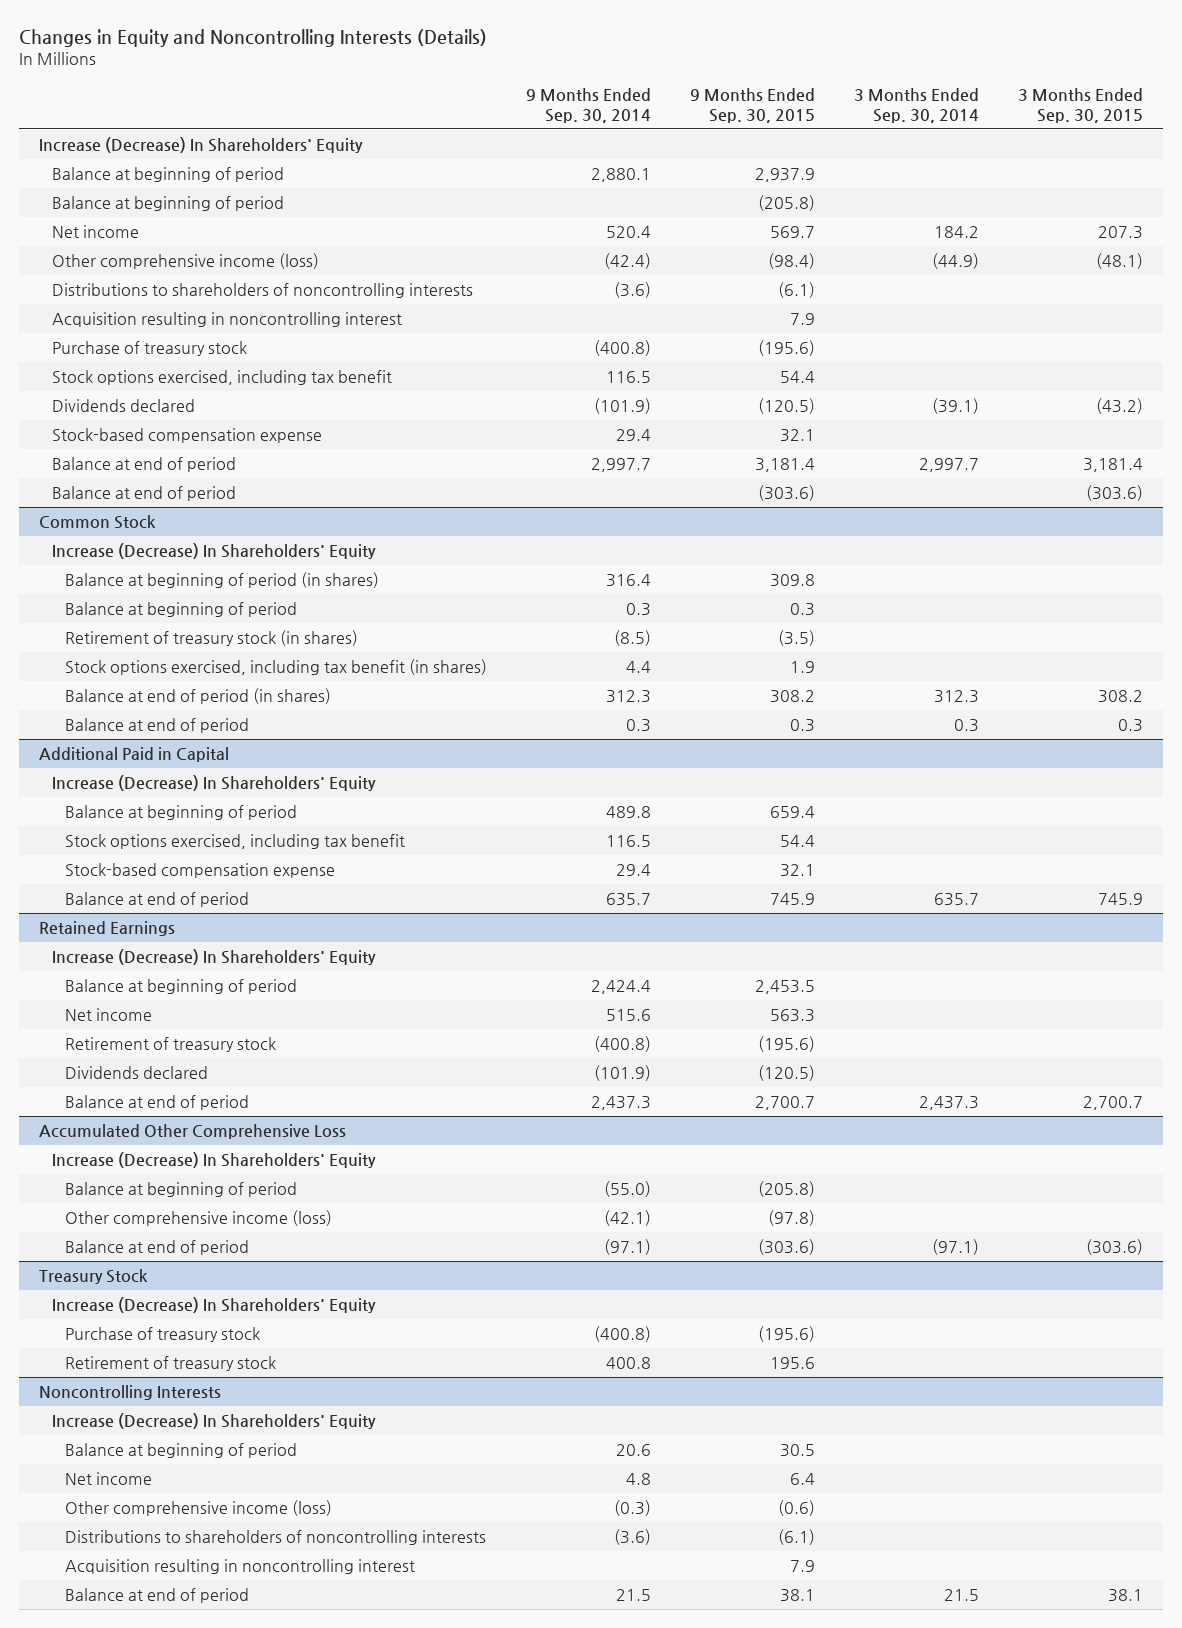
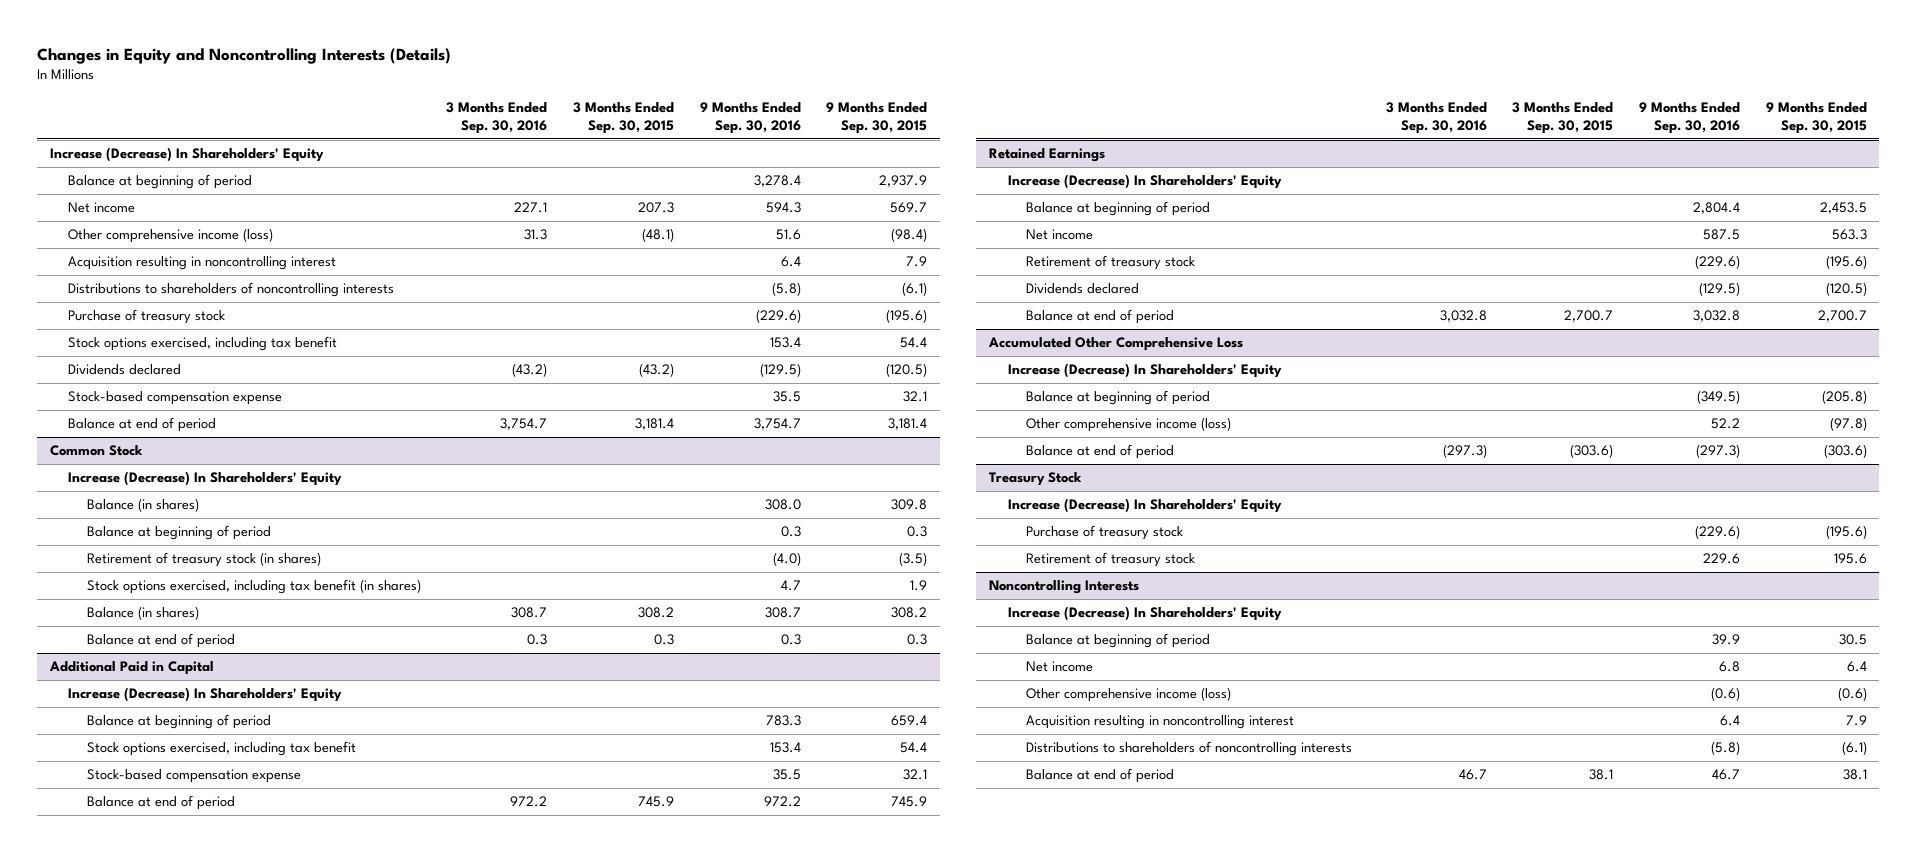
- | 9 Months Ended Sep. 30, 2014 | 9 Months Ended Sep. 30, 2015 | 3 Months Ended Sep. 30, 2014 | 3 Months Ended Sep. 30, 2015
+ | 3 Months Ended Sep. 30, 2016 | 3 Months Ended Sep. 30, 2015 | 9 Months Ended Sep. 30, 2016 | 9 Months Ended Sep. 30, 2015
- Balance at beginning of period | | (205.8) | |
moved down: Distributions to shareholders of noncontrolling interests | | | (5.8) | (6.1)
- Balance at end of period | | (303.6) | | (303.6)
@ Common Stock
- Balance at beginning of period (in shares) | 316.4 | 309.8 | |
+ Balance (in shares) | | | 308.0 | 309.8
- Balance at end of period (in shares) | 312.3 | 308.2 | 312.3 | 308.2
+ Balance (in shares) | 308.7 | 308.2 | 308.7 | 308.2
@ Noncontrolling Interests
moved down: Distributions to shareholders of noncontrolling interests | | | (5.8) | (6.1)

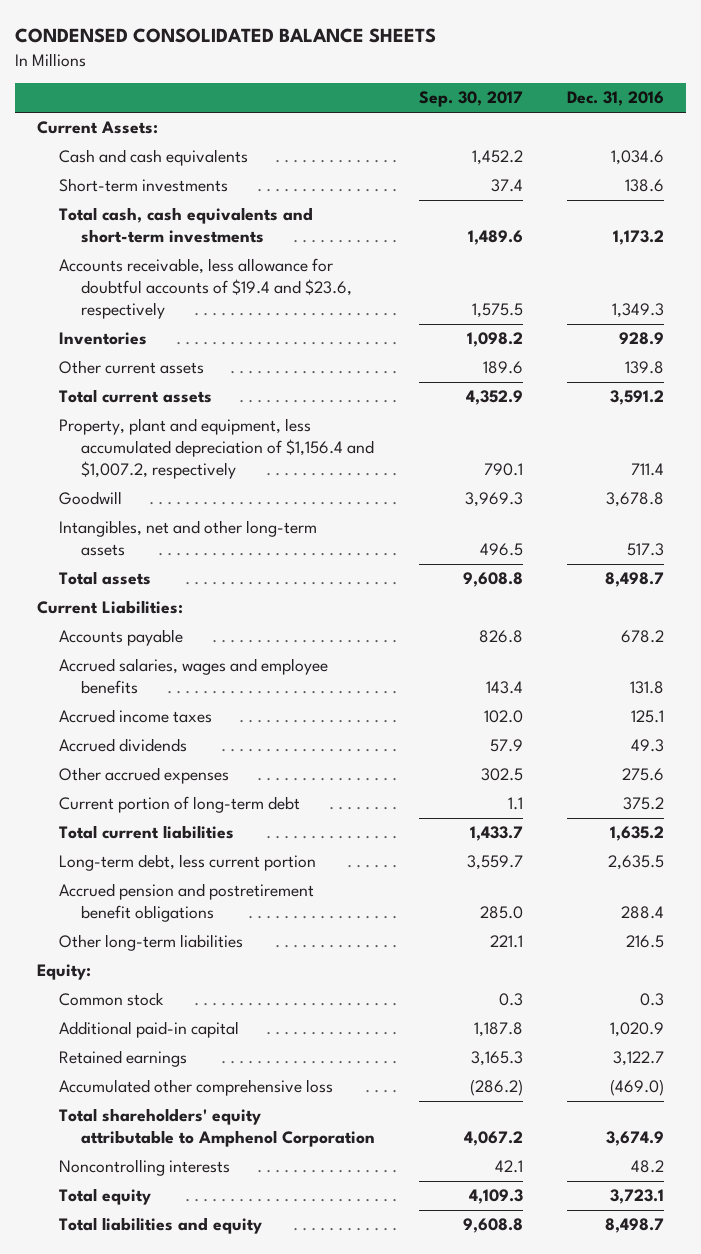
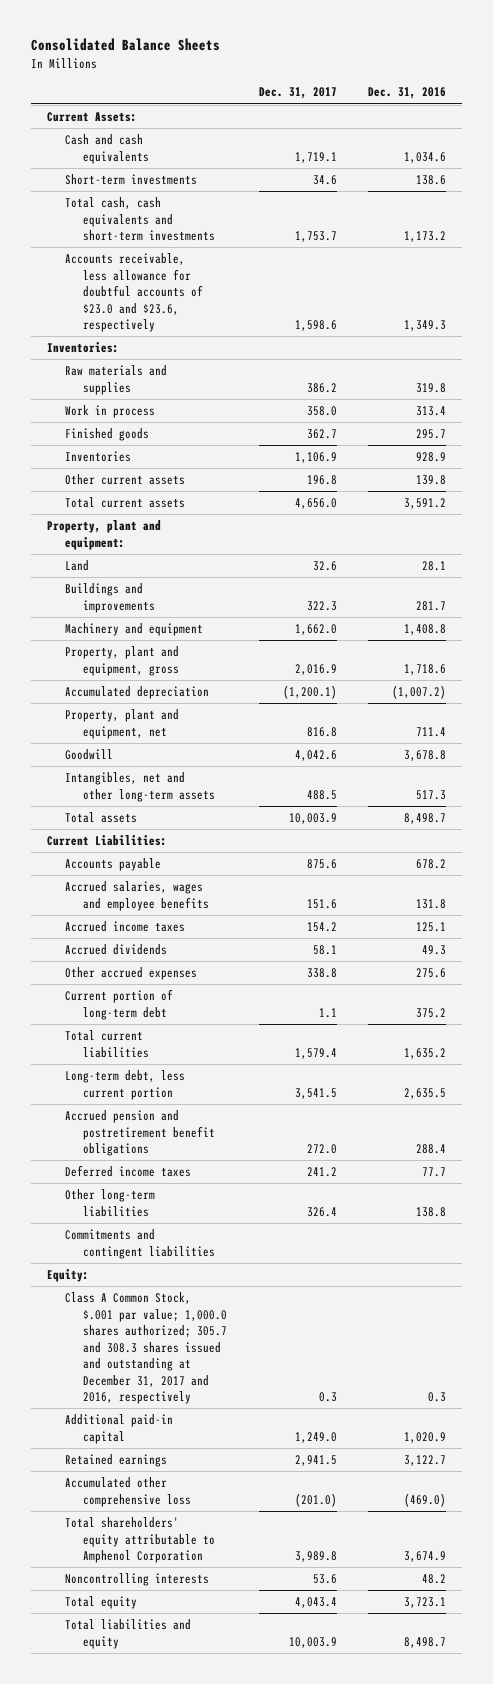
- CONDENSED CONSOLIDATED BALANCE SHEETS
+ Consolidated Balance Sheets
- | Sep. 30, 2017 | Dec. 31, 2016
+ | Dec. 31, 2017 | Dec. 31, 2016
- Accounts receivable, less allowance for doubtful accounts of $19.4 and $23.6, respectively | 1,575.5 | 1,349.3
+ Accounts receivable, less allowance for doubtful accounts of $23.0 and $23.6, respectively | 1,598.6 | 1,349.3
+ Inventories:
+ Raw materials and supplies | 386.2 | 319.8
+ Work in process | 358.0 | 313.4
+ Finished goods | 362.7 | 295.7
- Property, plant and equipment, less accumulated depreciation of $1,156.4 and $1,007.2, respectively | 790.1 | 711.4
+ Property, plant and equipment:
+ Land | 32.6 | 28.1
+ Buildings and improvements | 322.3 | 281.7
+ Machinery and equipment | 1,662.0 | 1,408.8
+ Property, plant and equipment, gross | 2,016.9 | 1,718.6
+ Accumulated depreciation | (1,200.1) | (1,007.2)
+ Property, plant and equipment, net | 816.8 | 711.4
- Other long-term liabilities | 221.1 | 216.5
+ Deferred income taxes | 241.2 | 77.7
+ Other long-term liabilities | 326.4 | 138.8
+ Commitments and contingent liabilities
- Common stock | 0.3 | 0.3
+ Class A Common Stock, $.001 par value; 1,000.0 shares authorized; 305.7 and 308.3 shares issued and outstanding at December 31, 2017 and 2016, respectively | 0.3 | 0.3

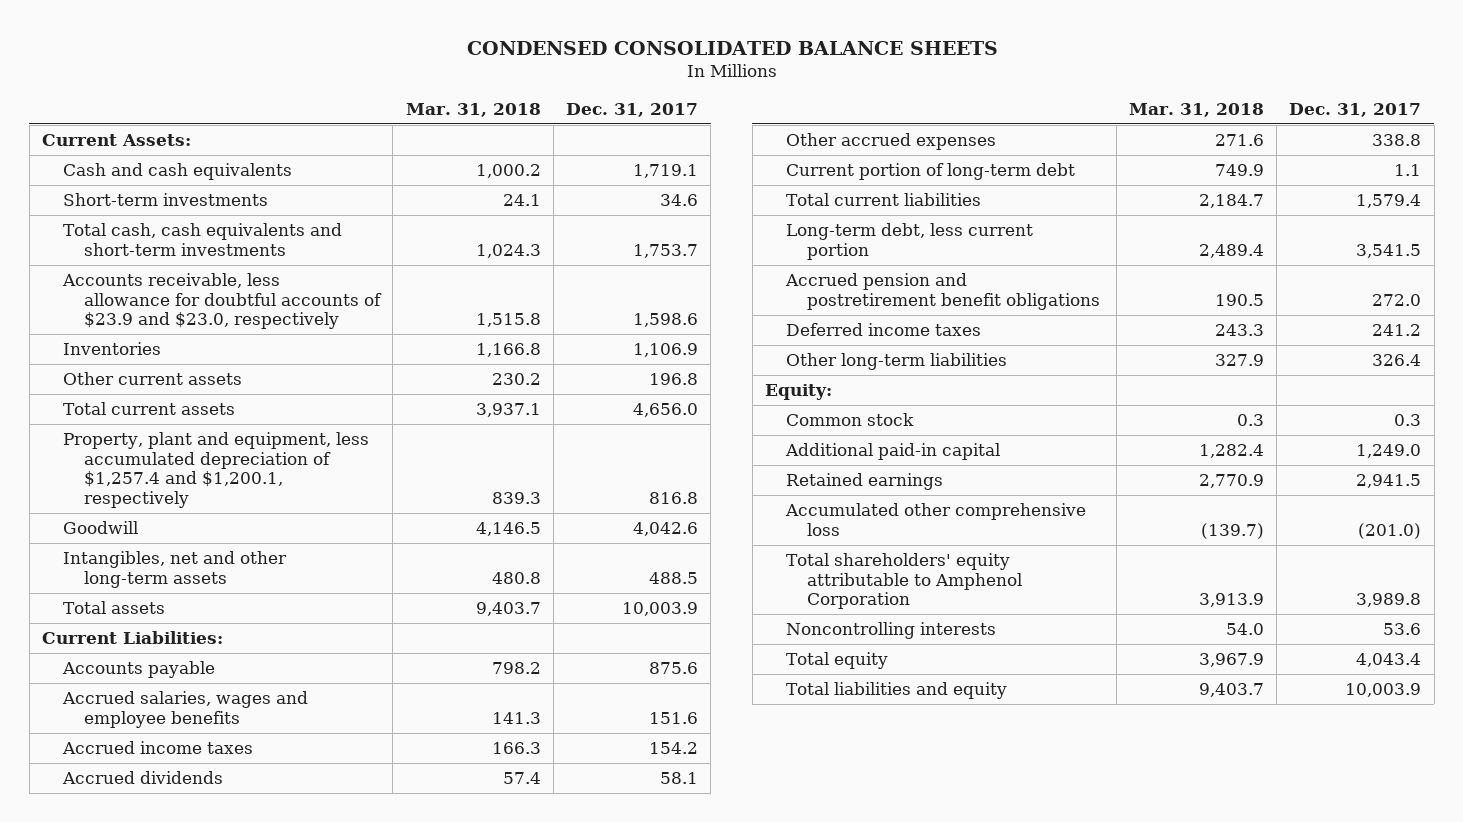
- Consolidated Balance Sheets
+ CONDENSED CONSOLIDATED BALANCE SHEETS
- | Dec. 31, 2017 | Dec. 31, 2016
+ | Mar. 31, 2018 | Dec. 31, 2017
- Accounts receivable, less allowance for doubtful accounts of $23.0 and $23.6, respectively | 1,598.6 | 1,349.3
- Inventories:
- Raw materials and supplies | 386.2 | 319.8
- Work in process | 358.0 | 313.4
- Finished goods | 362.7 | 295.7
+ Accounts receivable, less allowance for doubtful accounts of $23.9 and $23.0, respectively | 1,515.8 | 1,598.6
- Property, plant and equipment:
- Land | 32.6 | 28.1
- Buildings and improvements | 322.3 | 281.7
- Machinery and equipment | 1,662.0 | 1,408.8
- Property, plant and equipment, gross | 2,016.9 | 1,718.6
- Accumulated depreciation | (1,200.1) | (1,007.2)
- Property, plant and equipment, net | 816.8 | 711.4
+ Property, plant and equipment, less accumulated depreciation of $1,257.4 and $1,200.1, respectively | 839.3 | 816.8
- Commitments and contingent liabilities
- Class A Common Stock, $.001 par value; 1,000.0 shares authorized; 305.7 and 308.3 shares issued and outstanding at December 31, 2017 and 2016, respectively | 0.3 | 0.3
+ Common stock | 0.3 | 0.3

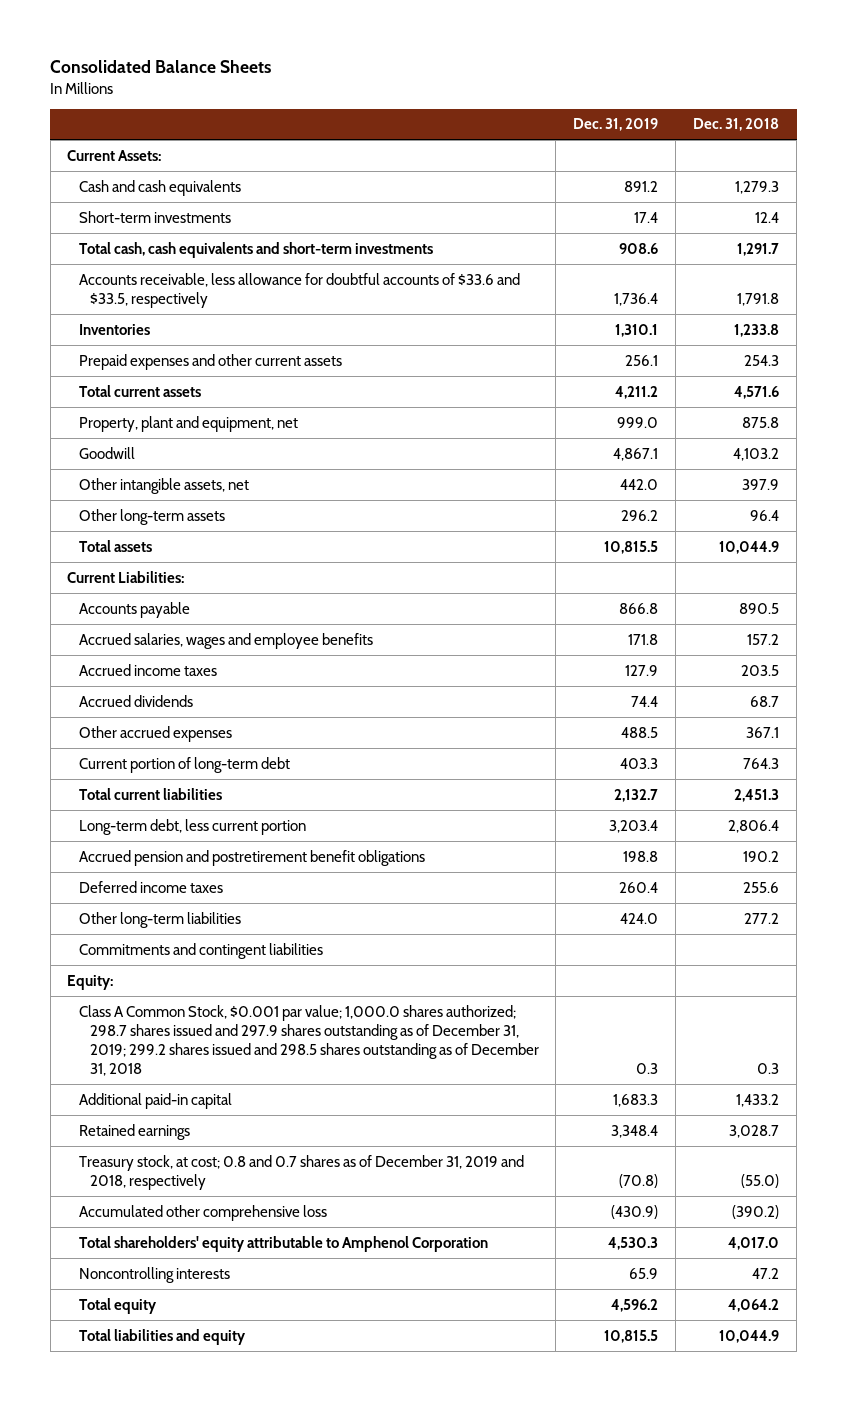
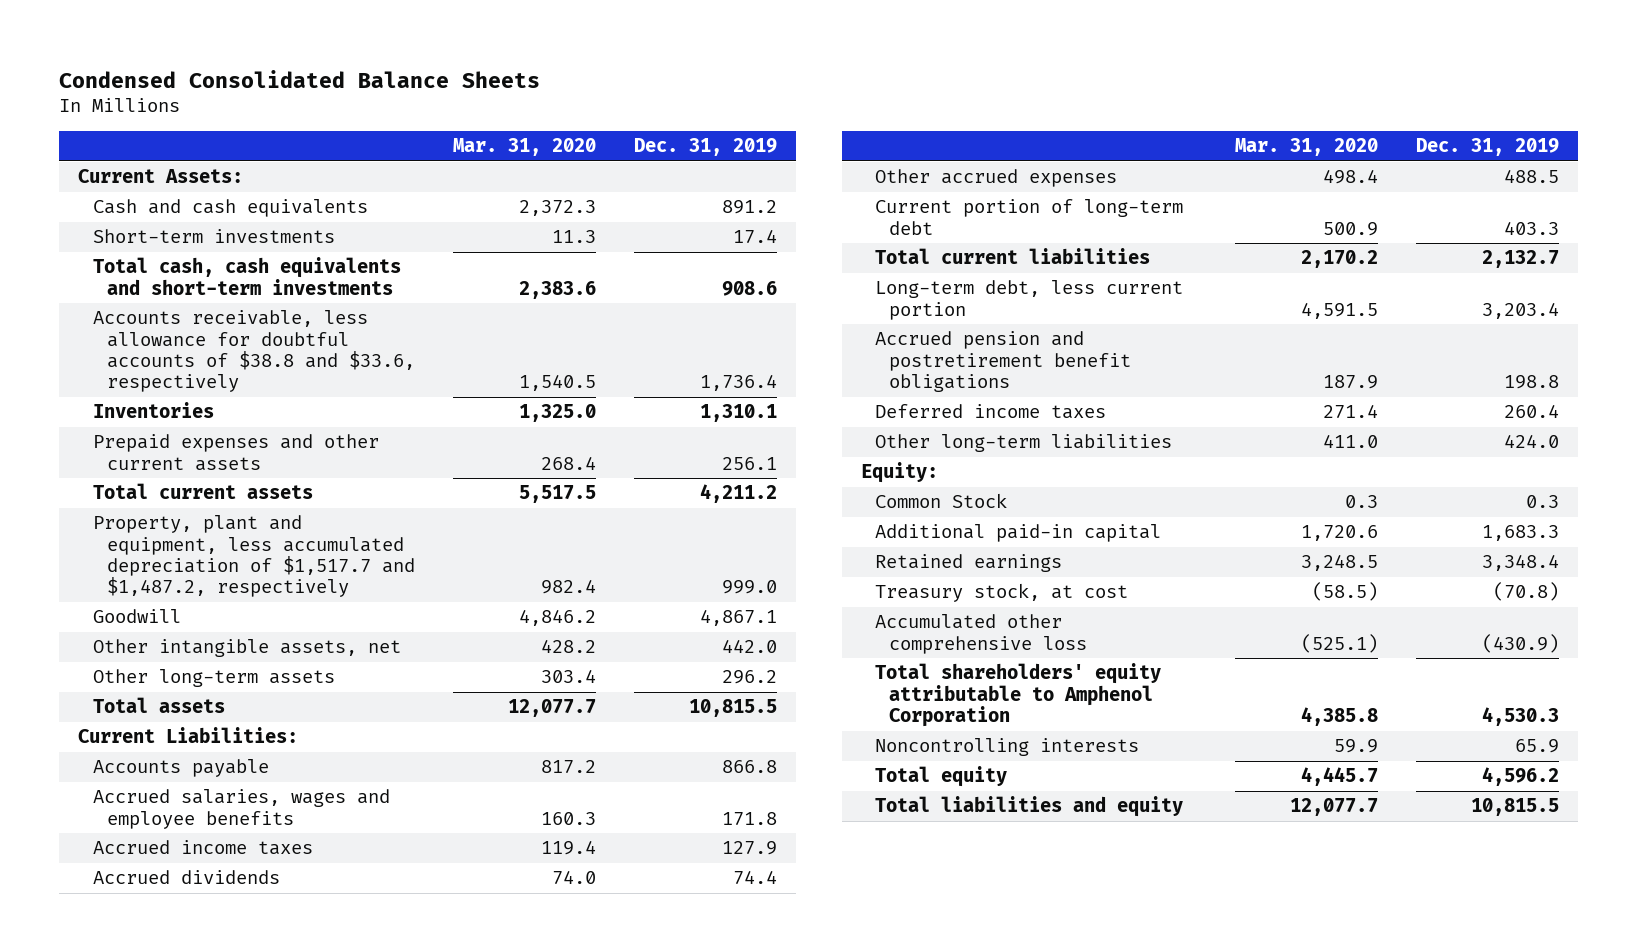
- Consolidated Balance Sheets
+ Condensed Consolidated Balance Sheets
- | Dec. 31, 2019 | Dec. 31, 2018
+ | Mar. 31, 2020 | Dec. 31, 2019
- Accounts receivable, less allowance for doubtful accounts of $33.6 and $33.5, respectively | 1,736.4 | 1,791.8
+ Accounts receivable, less allowance for doubtful accounts of $38.8 and $33.6, respectively | 1,540.5 | 1,736.4
- Property, plant and equipment, net | 999.0 | 875.8
+ Property, plant and equipment, less accumulated depreciation of $1,517.7 and $1,487.2, respectively | 982.4 | 999.0
- Commitments and contingent liabilities
- Class A Common Stock, $0.001 par value; 1,000.0 shares authorized; 298.7 shares issued and 297.9 shares outstanding as of December 31, 2019; 299.2 shares issued and 298.5 shares outstanding as of December 31, 2018 | 0.3 | 0.3
+ Common Stock | 0.3 | 0.3
- Treasury stock, at cost; 0.8 and 0.7 shares as of December 31, 2019 and 2018, respectively | (70.8) | (55.0)
+ Treasury stock, at cost | (58.5) | (70.8)

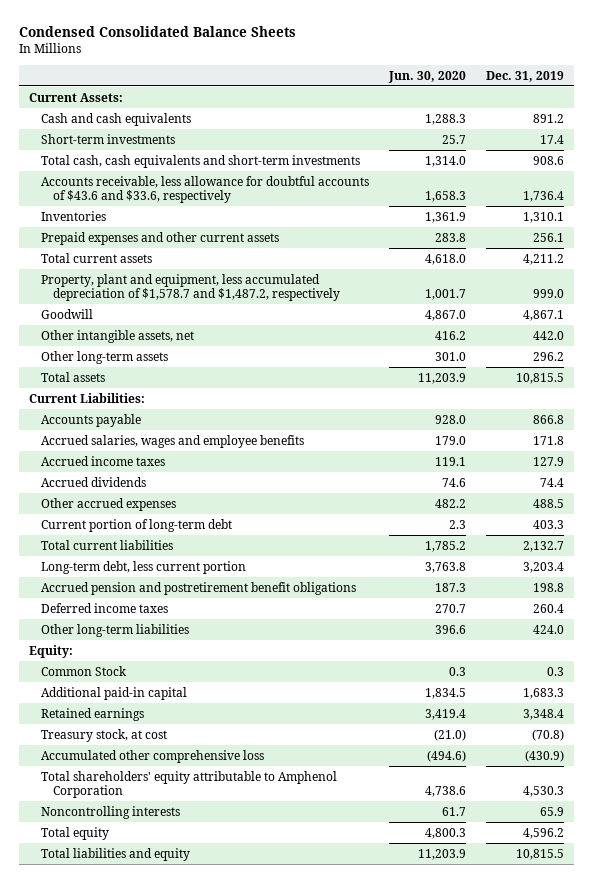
- | Mar. 31, 2020 | Dec. 31, 2019
+ | Jun. 30, 2020 | Dec. 31, 2019
- Accounts receivable, less allowance for doubtful accounts of $38.8 and $33.6, respectively | 1,540.5 | 1,736.4
+ Accounts receivable, less allowance for doubtful accounts of $43.6 and $33.6, respectively | 1,658.3 | 1,736.4
- Property, plant and equipment, less accumulated depreciation of $1,517.7 and $1,487.2, respectively | 982.4 | 999.0
+ Property, plant and equipment, less accumulated depreciation of $1,578.7 and $1,487.2, respectively | 1,001.7 | 999.0

